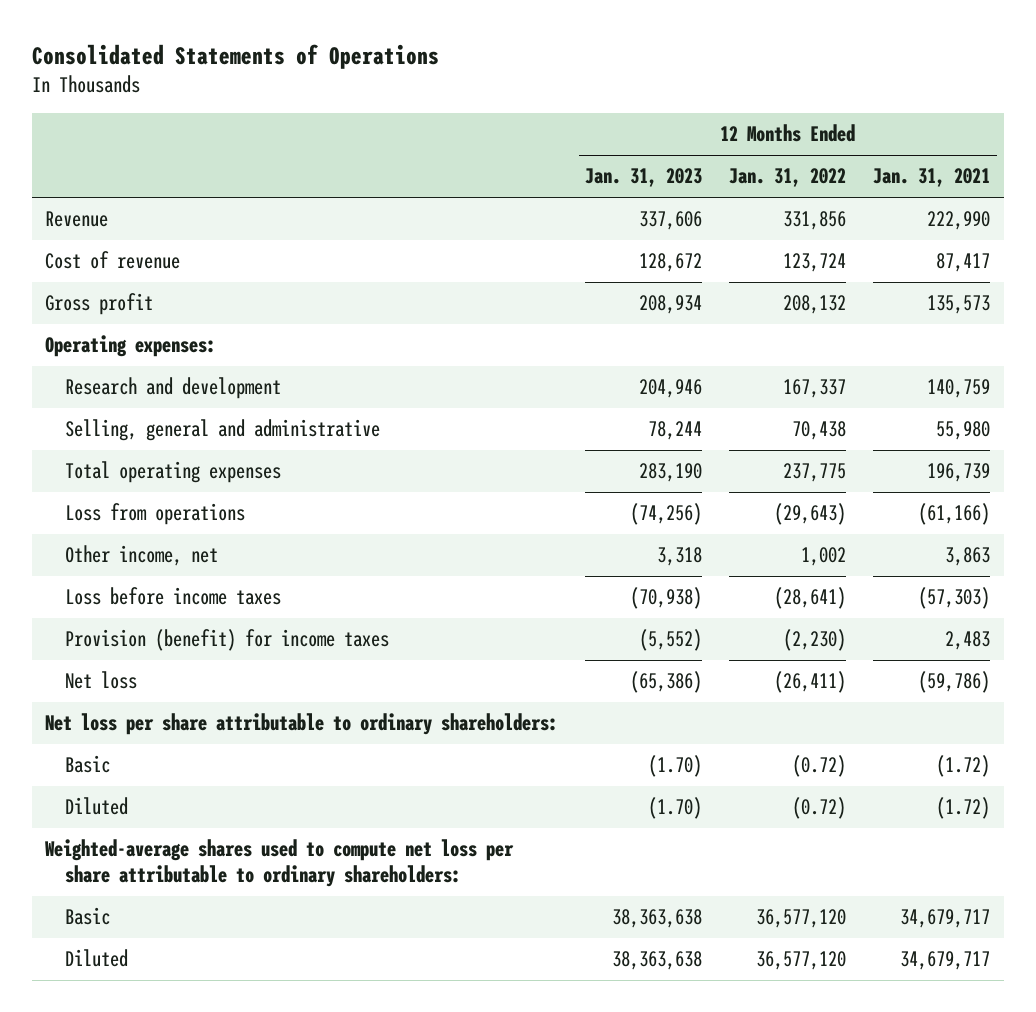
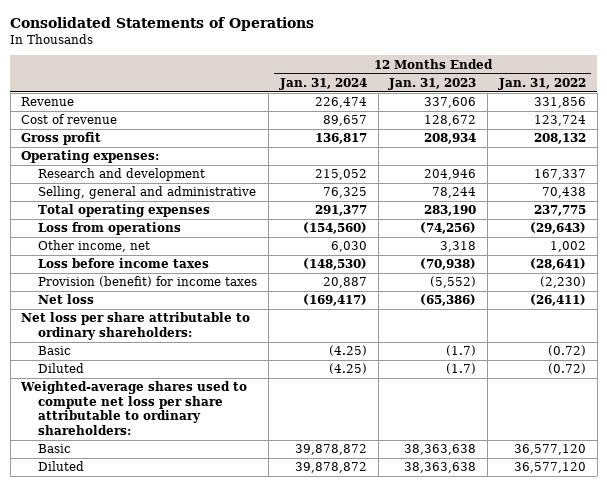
- | 12 Months Ended Jan. 31, 2023 | 12 Months Ended Jan. 31, 2022 | 12 Months Ended Jan. 31, 2021
+ | 12 Months Ended Jan. 31, 2024 | 12 Months Ended Jan. 31, 2023 | 12 Months Ended Jan. 31, 2022
- Basic | (1.70) | (0.72) | (1.72)
- Diluted | (1.70) | (0.72) | (1.72)
+ Basic | (4.25) | (1.7) | (0.72)
+ Diluted | (4.25) | (1.7) | (0.72)

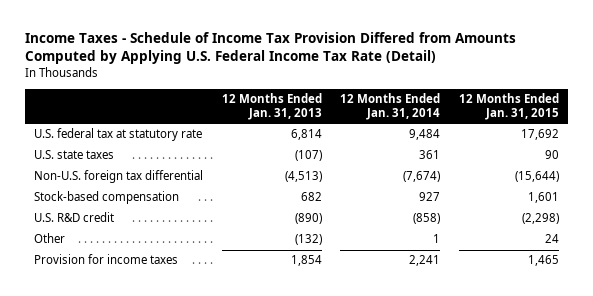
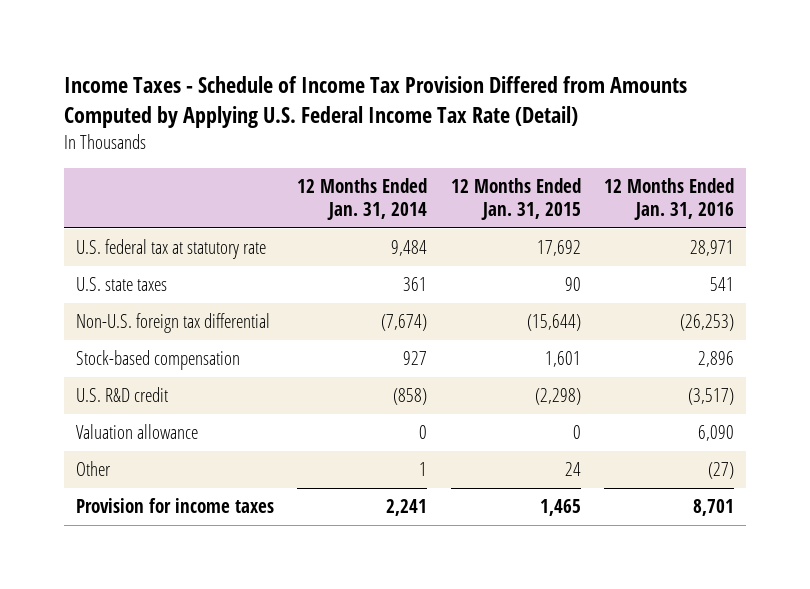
- | 12 Months Ended Jan. 31, 2013 | 12 Months Ended Jan. 31, 2014 | 12 Months Ended Jan. 31, 2015
+ | 12 Months Ended Jan. 31, 2014 | 12 Months Ended Jan. 31, 2015 | 12 Months Ended Jan. 31, 2016
+ Valuation allowance | 0 | 0 | 6,090

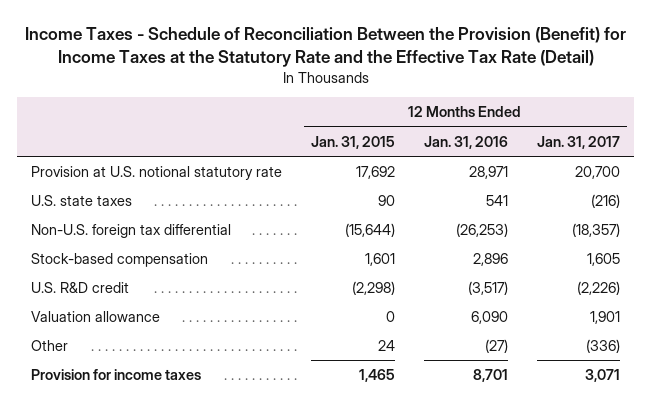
- Income Taxes - Schedule of Income Tax Provision Differed from Amounts Computed by Applying U.S. Federal Income Tax Rate (Detail)
+ Income Taxes - Schedule of Reconciliation Between the Provision (Benefit) for Income Taxes at the Statutory Rate and the Effective Tax Rate (Detail)
- | 12 Months Ended Jan. 31, 2014 | 12 Months Ended Jan. 31, 2015 | 12 Months Ended Jan. 31, 2016
+ | 12 Months Ended Jan. 31, 2015 | 12 Months Ended Jan. 31, 2016 | 12 Months Ended Jan. 31, 2017
- U.S. federal tax at statutory rate | 9,484 | 17,692 | 28,971
+ Provision at U.S. notional statutory rate | 17,692 | 28,971 | 20,700

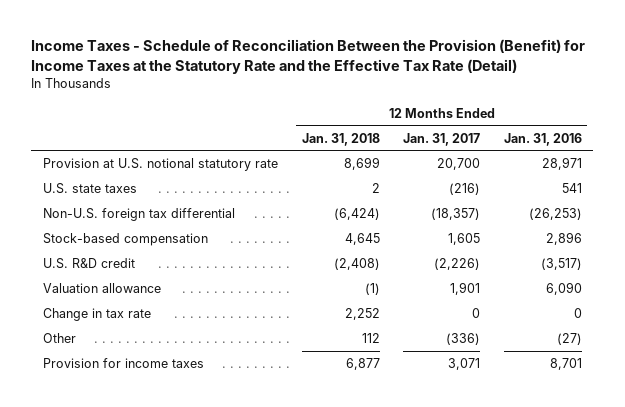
- | 12 Months Ended Jan. 31, 2015 | 12 Months Ended Jan. 31, 2016 | 12 Months Ended Jan. 31, 2017
+ | 12 Months Ended Jan. 31, 2018 | 12 Months Ended Jan. 31, 2017 | 12 Months Ended Jan. 31, 2016
+ Change in tax rate | 2,252 | 0 | 0

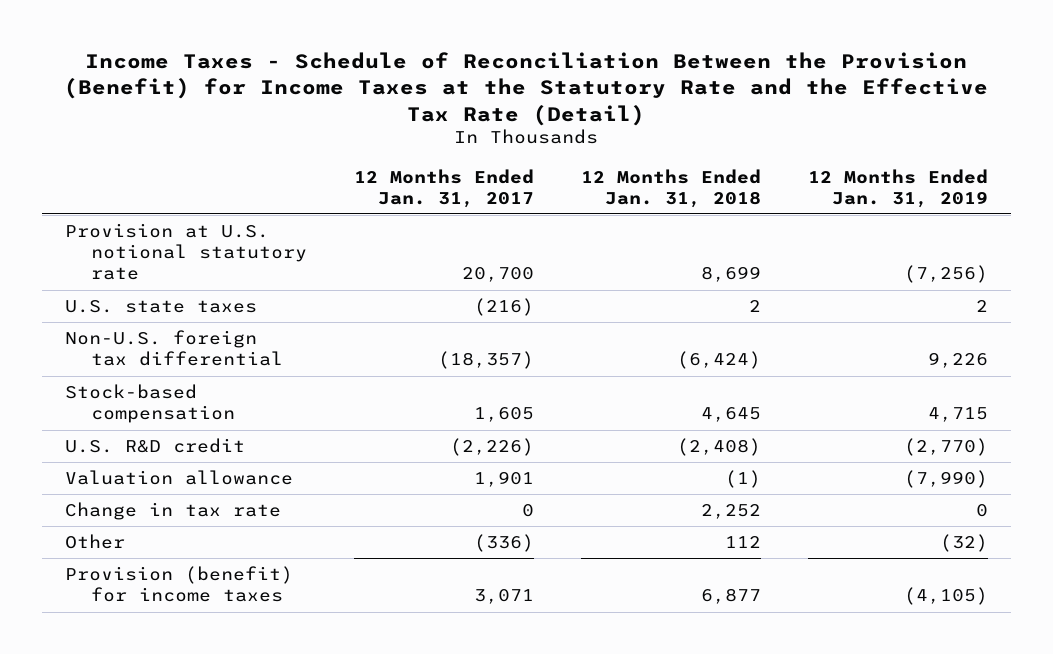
- | 12 Months Ended Jan. 31, 2018 | 12 Months Ended Jan. 31, 2017 | 12 Months Ended Jan. 31, 2016
+ | 12 Months Ended Jan. 31, 2017 | 12 Months Ended Jan. 31, 2018 | 12 Months Ended Jan. 31, 2019
- Provision for income taxes | 6,877 | 3,071 | 8,701
+ Provision (benefit) for income taxes | 3,071 | 6,877 | (4,105)

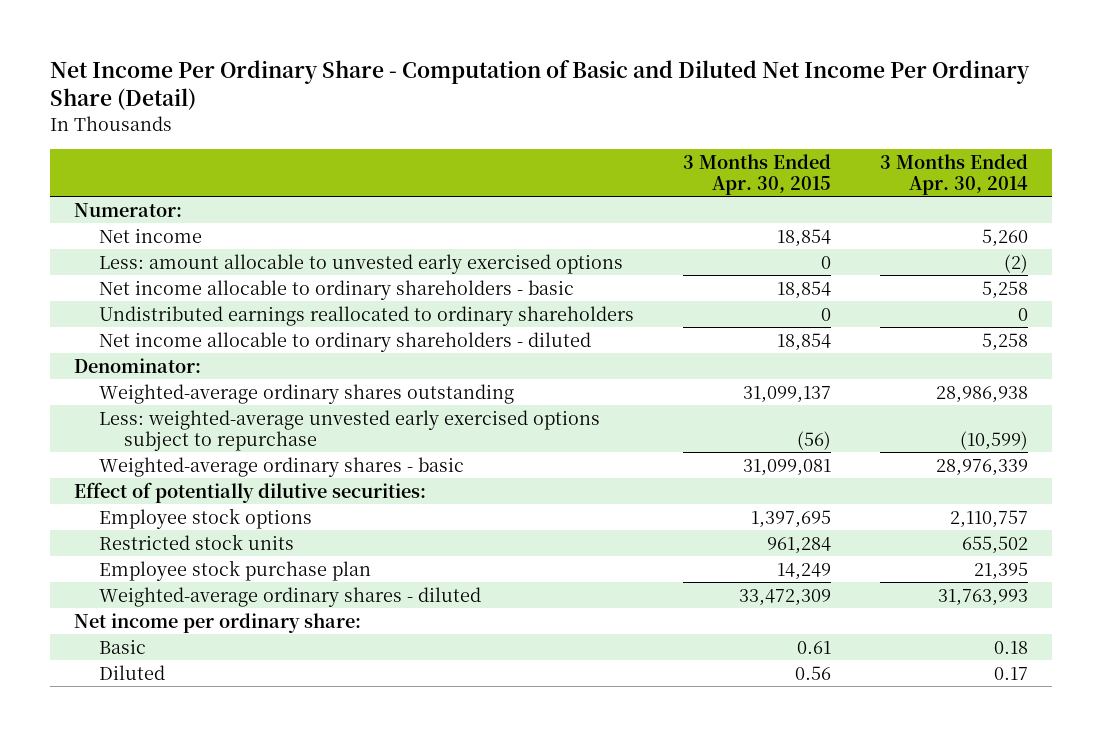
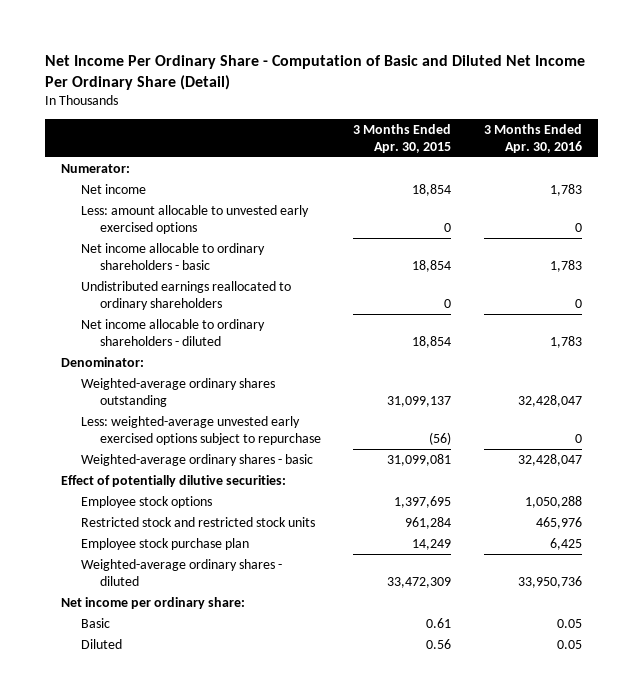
- | 3 Months Ended Apr. 30, 2015 | 3 Months Ended Apr. 30, 2014
+ | 3 Months Ended Apr. 30, 2015 | 3 Months Ended Apr. 30, 2016
- Restricted stock units | 961,284 | 655,502
+ Restricted stock and restricted stock units | 961,284 | 465,976

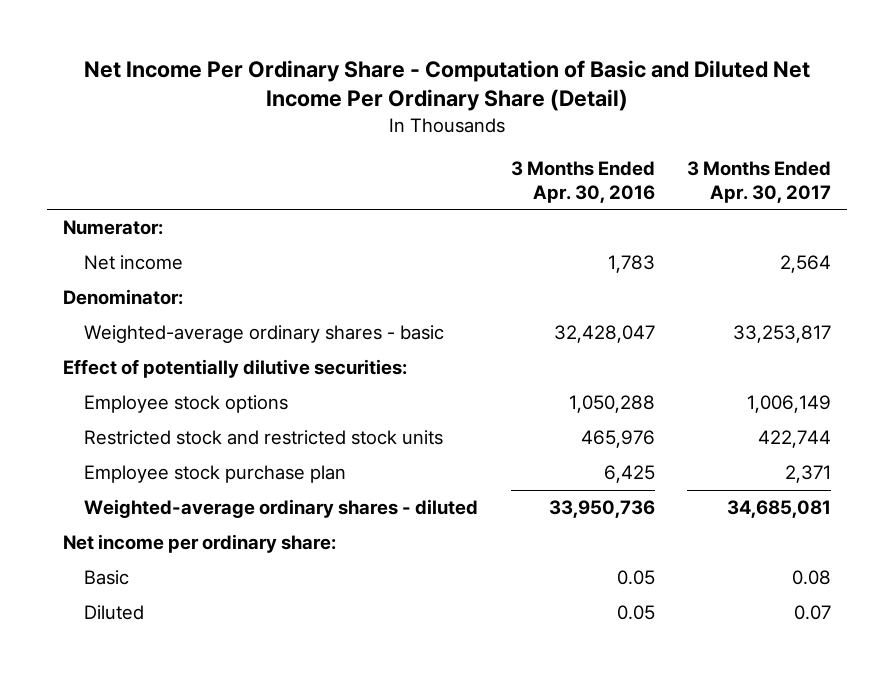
- | 3 Months Ended Apr. 30, 2015 | 3 Months Ended Apr. 30, 2016
+ | 3 Months Ended Apr. 30, 2016 | 3 Months Ended Apr. 30, 2017
- Less: amount allocable to unvested early exercised options | 0 | 0
- Net income allocable to ordinary shareholders - basic | 18,854 | 1,783
- Undistributed earnings reallocated to ordinary shareholders | 0 | 0
- Net income allocable to ordinary shareholders - diluted | 18,854 | 1,783
- Weighted-average ordinary shares outstanding | 31,099,137 | 32,428,047
- Less: weighted-average unvested early exercised options subject to repurchase | (56) | 0

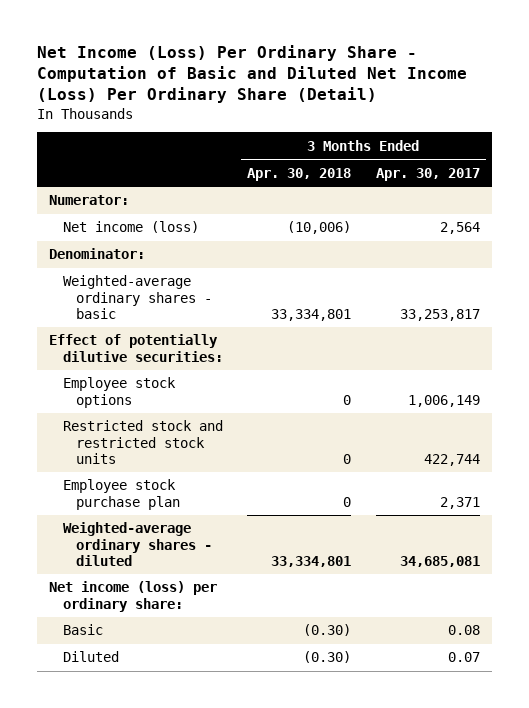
- Net Income Per Ordinary Share - Computation of Basic and Diluted Net Income Per Ordinary Share (Detail)
+ Net Income (Loss) Per Ordinary Share - Computation of Basic and Diluted Net Income (Loss) Per Ordinary Share (Detail)
- | 3 Months Ended Apr. 30, 2016 | 3 Months Ended Apr. 30, 2017
+ | 3 Months Ended Apr. 30, 2018 | 3 Months Ended Apr. 30, 2017
- Net income | 1,783 | 2,564
+ Net income (loss) | (10,006) | 2,564
- Net income per ordinary share:
+ Net income (loss) per ordinary share:

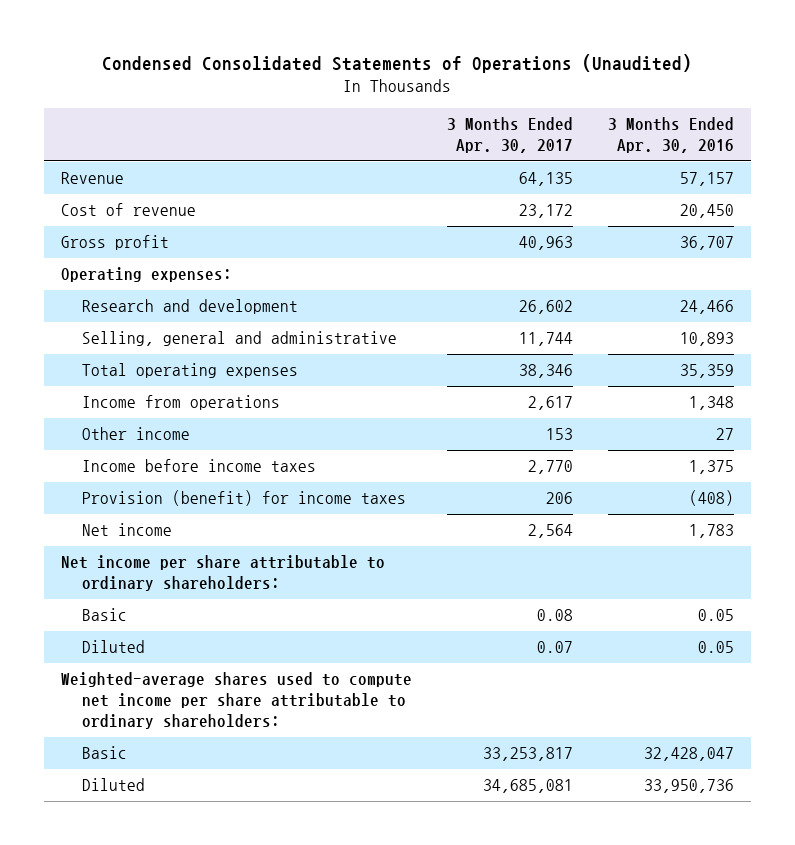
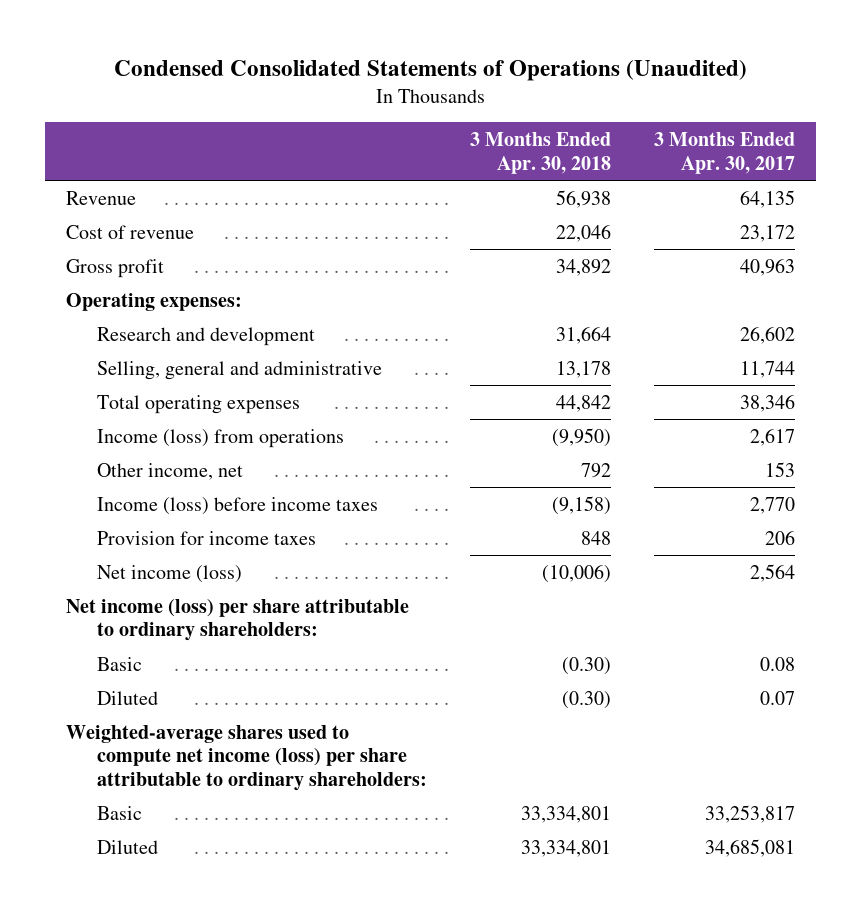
- | 3 Months Ended Apr. 30, 2017 | 3 Months Ended Apr. 30, 2016
+ | 3 Months Ended Apr. 30, 2018 | 3 Months Ended Apr. 30, 2017
- Income from operations | 2,617 | 1,348
- Other income | 153 | 27
- Income before income taxes | 2,770 | 1,375
- Provision (benefit) for income taxes | 206 | (408)
- Net income | 2,564 | 1,783
- Net income per share attributable to ordinary shareholders:
+ Income (loss) from operations | (9,950) | 2,617
+ Other income, net | 792 | 153
+ Income (loss) before income taxes | (9,158) | 2,770
+ Provision for income taxes | 848 | 206
+ Net income (loss) | (10,006) | 2,564
+ Net income (loss) per share attributable to ordinary shareholders:
- Weighted-average shares used to compute net income per share attributable to ordinary shareholders:
+ Weighted-average shares used to compute net income (loss) per share attributable to ordinary shareholders:

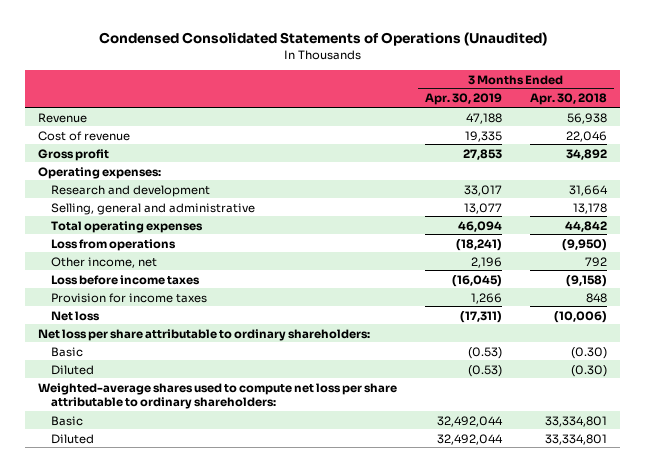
- | 3 Months Ended Apr. 30, 2018 | 3 Months Ended Apr. 30, 2017
+ | 3 Months Ended Apr. 30, 2019 | 3 Months Ended Apr. 30, 2018
- Income (loss) from operations | (9,950) | 2,617
+ Loss from operations | (18,241) | (9,950)
- Income (loss) before income taxes | (9,158) | 2,770
+ Loss before income taxes | (16,045) | (9,158)
- Net income (loss) | (10,006) | 2,564
- Net income (loss) per share attributable to ordinary shareholders:
+ Net loss | (17,311) | (10,006)
+ Net loss per share attributable to ordinary shareholders:
- Weighted-average shares used to compute net income (loss) per share attributable to ordinary shareholders:
+ Weighted-average shares used to compute net loss per share attributable to ordinary shareholders:

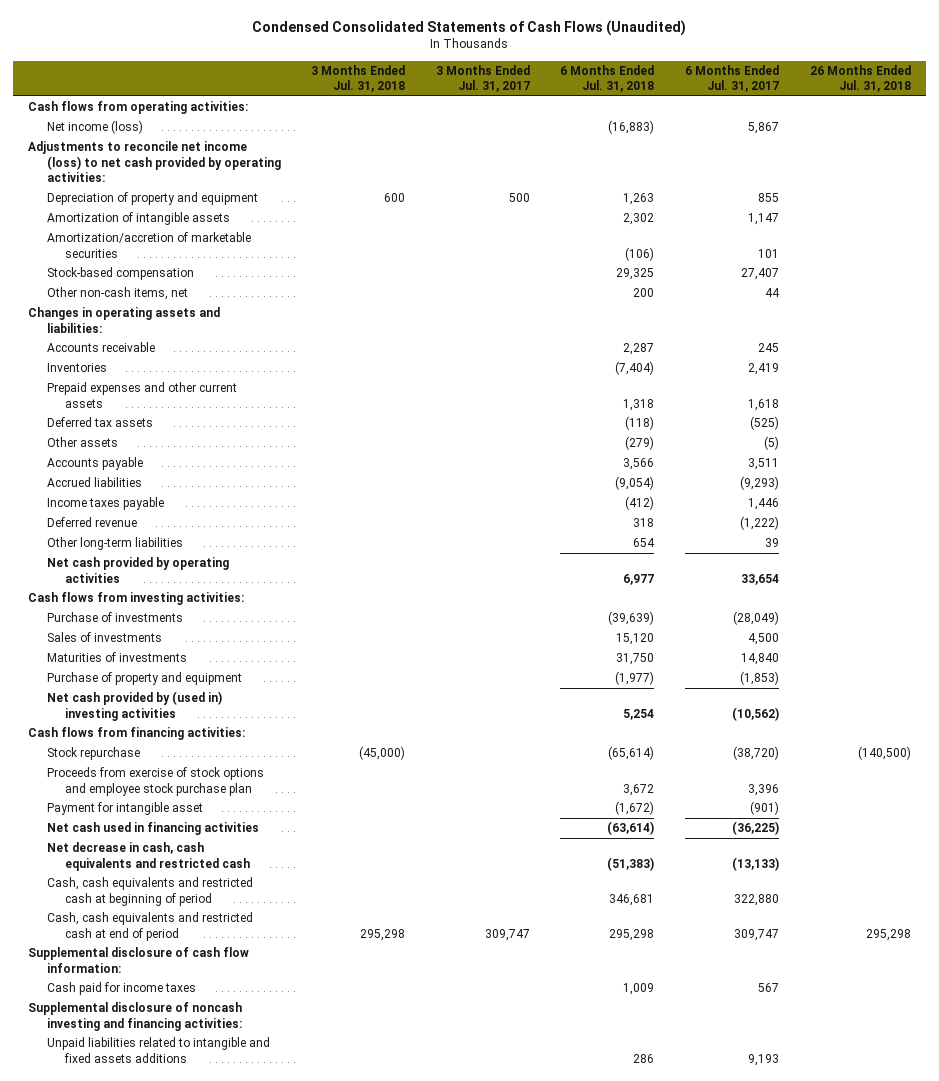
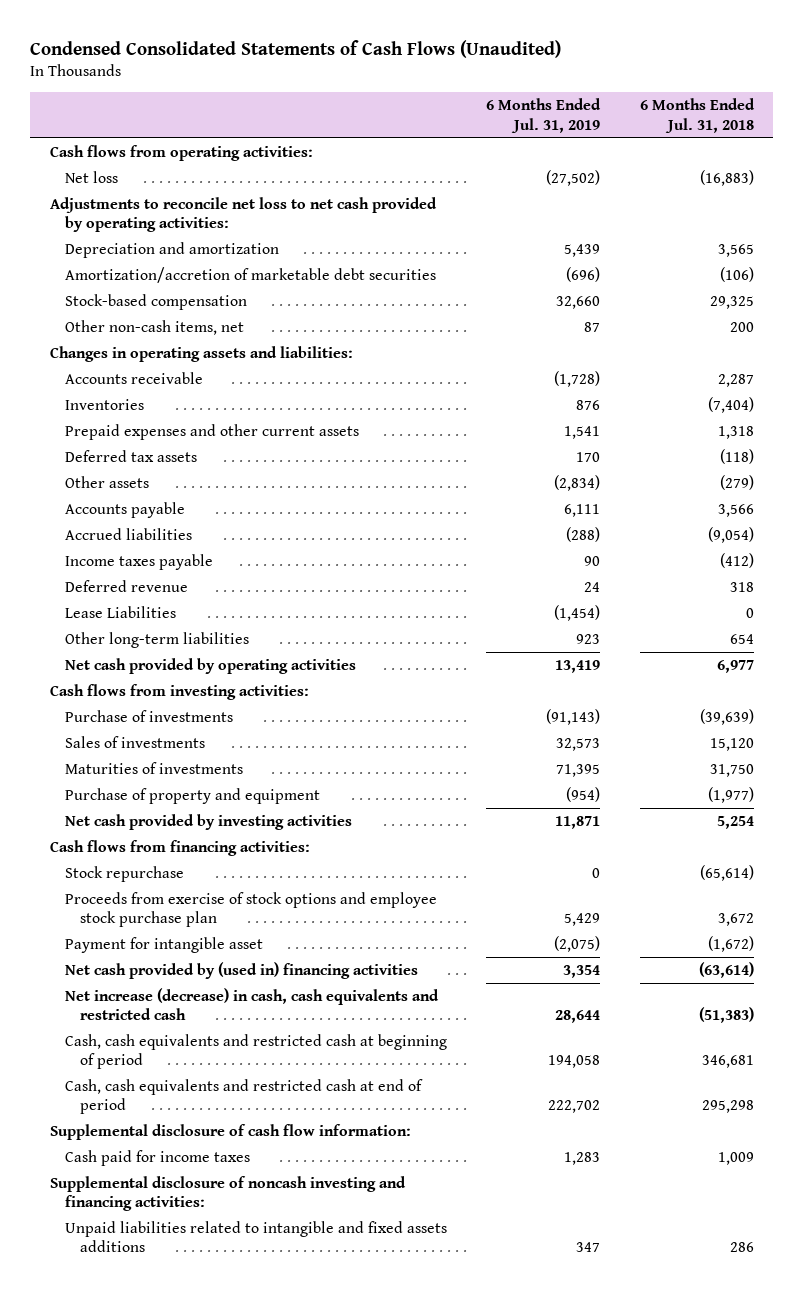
- | 3 Months Ended Jul. 31, 2018 | 3 Months Ended Jul. 31, 2017 | 6 Months Ended Jul. 31, 2018 | 6 Months Ended Jul. 31, 2017 | 26 Months Ended Jul. 31, 2018
+ | 6 Months Ended Jul. 31, 2019 | 6 Months Ended Jul. 31, 2018
- Net income (loss) | | | (16,883) | 5,867 |
- Adjustments to reconcile net income (loss) to net cash provided by operating activities:
- Depreciation of property and equipment | 600 | 500 | 1,263 | 855 |
- Amortization of intangible assets | | | 2,302 | 1,147 |
- Amortization/accretion of marketable securities | | | (106) | 101 |
+ Net loss | (27,502) | (16,883)
+ Adjustments to reconcile net loss to net cash provided by operating activities:
+ Depreciation and amortization | 5,439 | 3,565
+ Amortization/accretion of marketable debt securities | (696) | (106)
+ Lease Liabilities | (1,454) | 0
- Net cash provided by (used in) investing activities | | | 5,254 | (10,562) |
+ Net cash provided by investing activities | 11,871 | 5,254
- Net cash used in financing activities | | | (63,614) | (36,225) |
- Net decrease in cash, cash equivalents and restricted cash | | | (51,383) | (13,133) |
+ Net cash provided by (used in) financing activities | 3,354 | (63,614)
+ Net increase (decrease) in cash, cash equivalents and restricted cash | 28,644 | (51,383)

